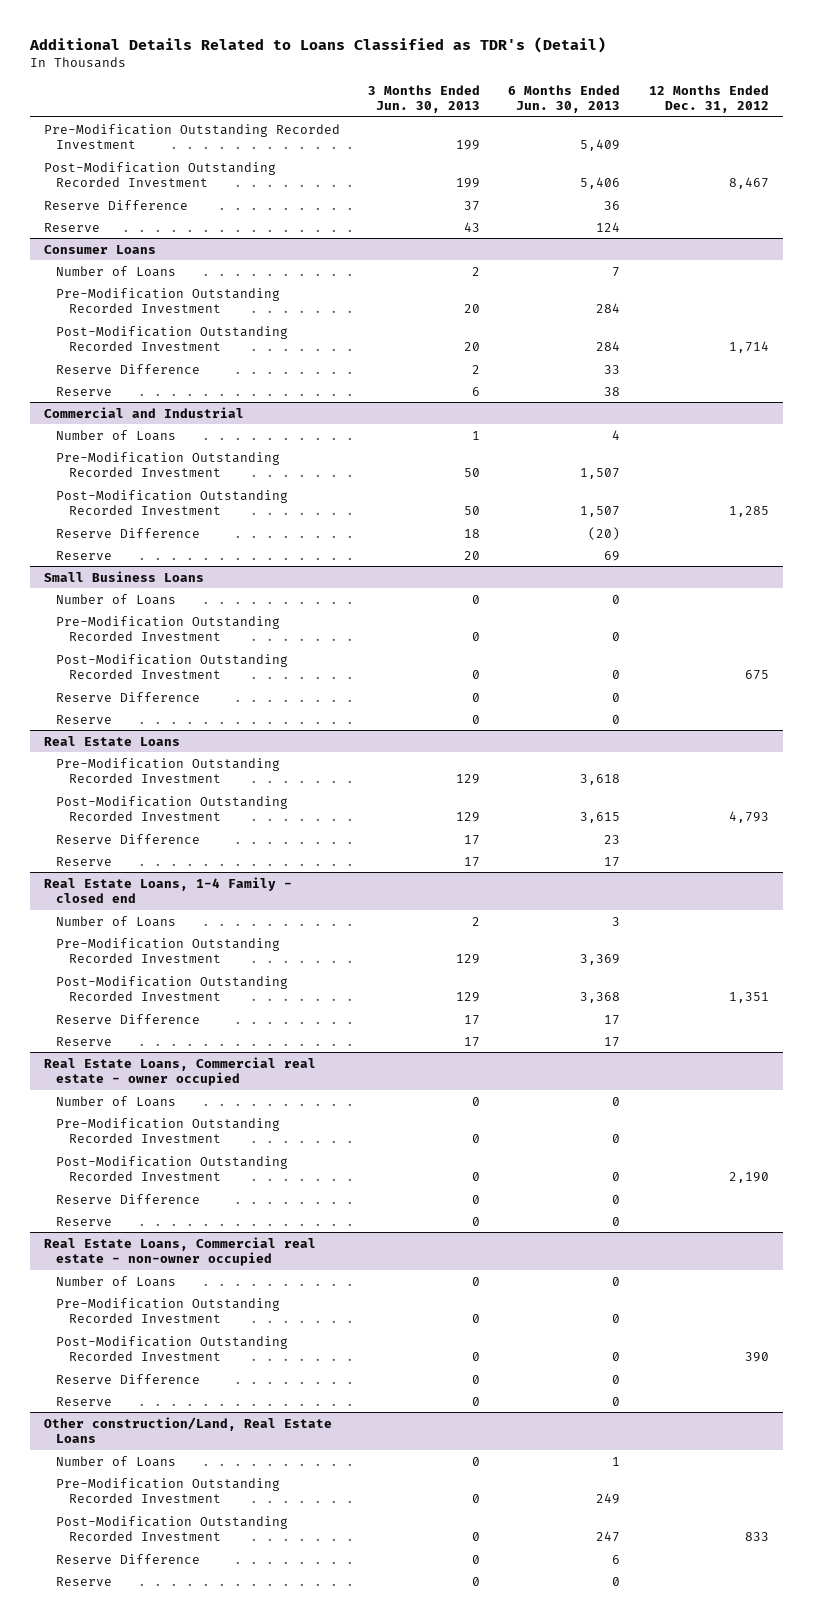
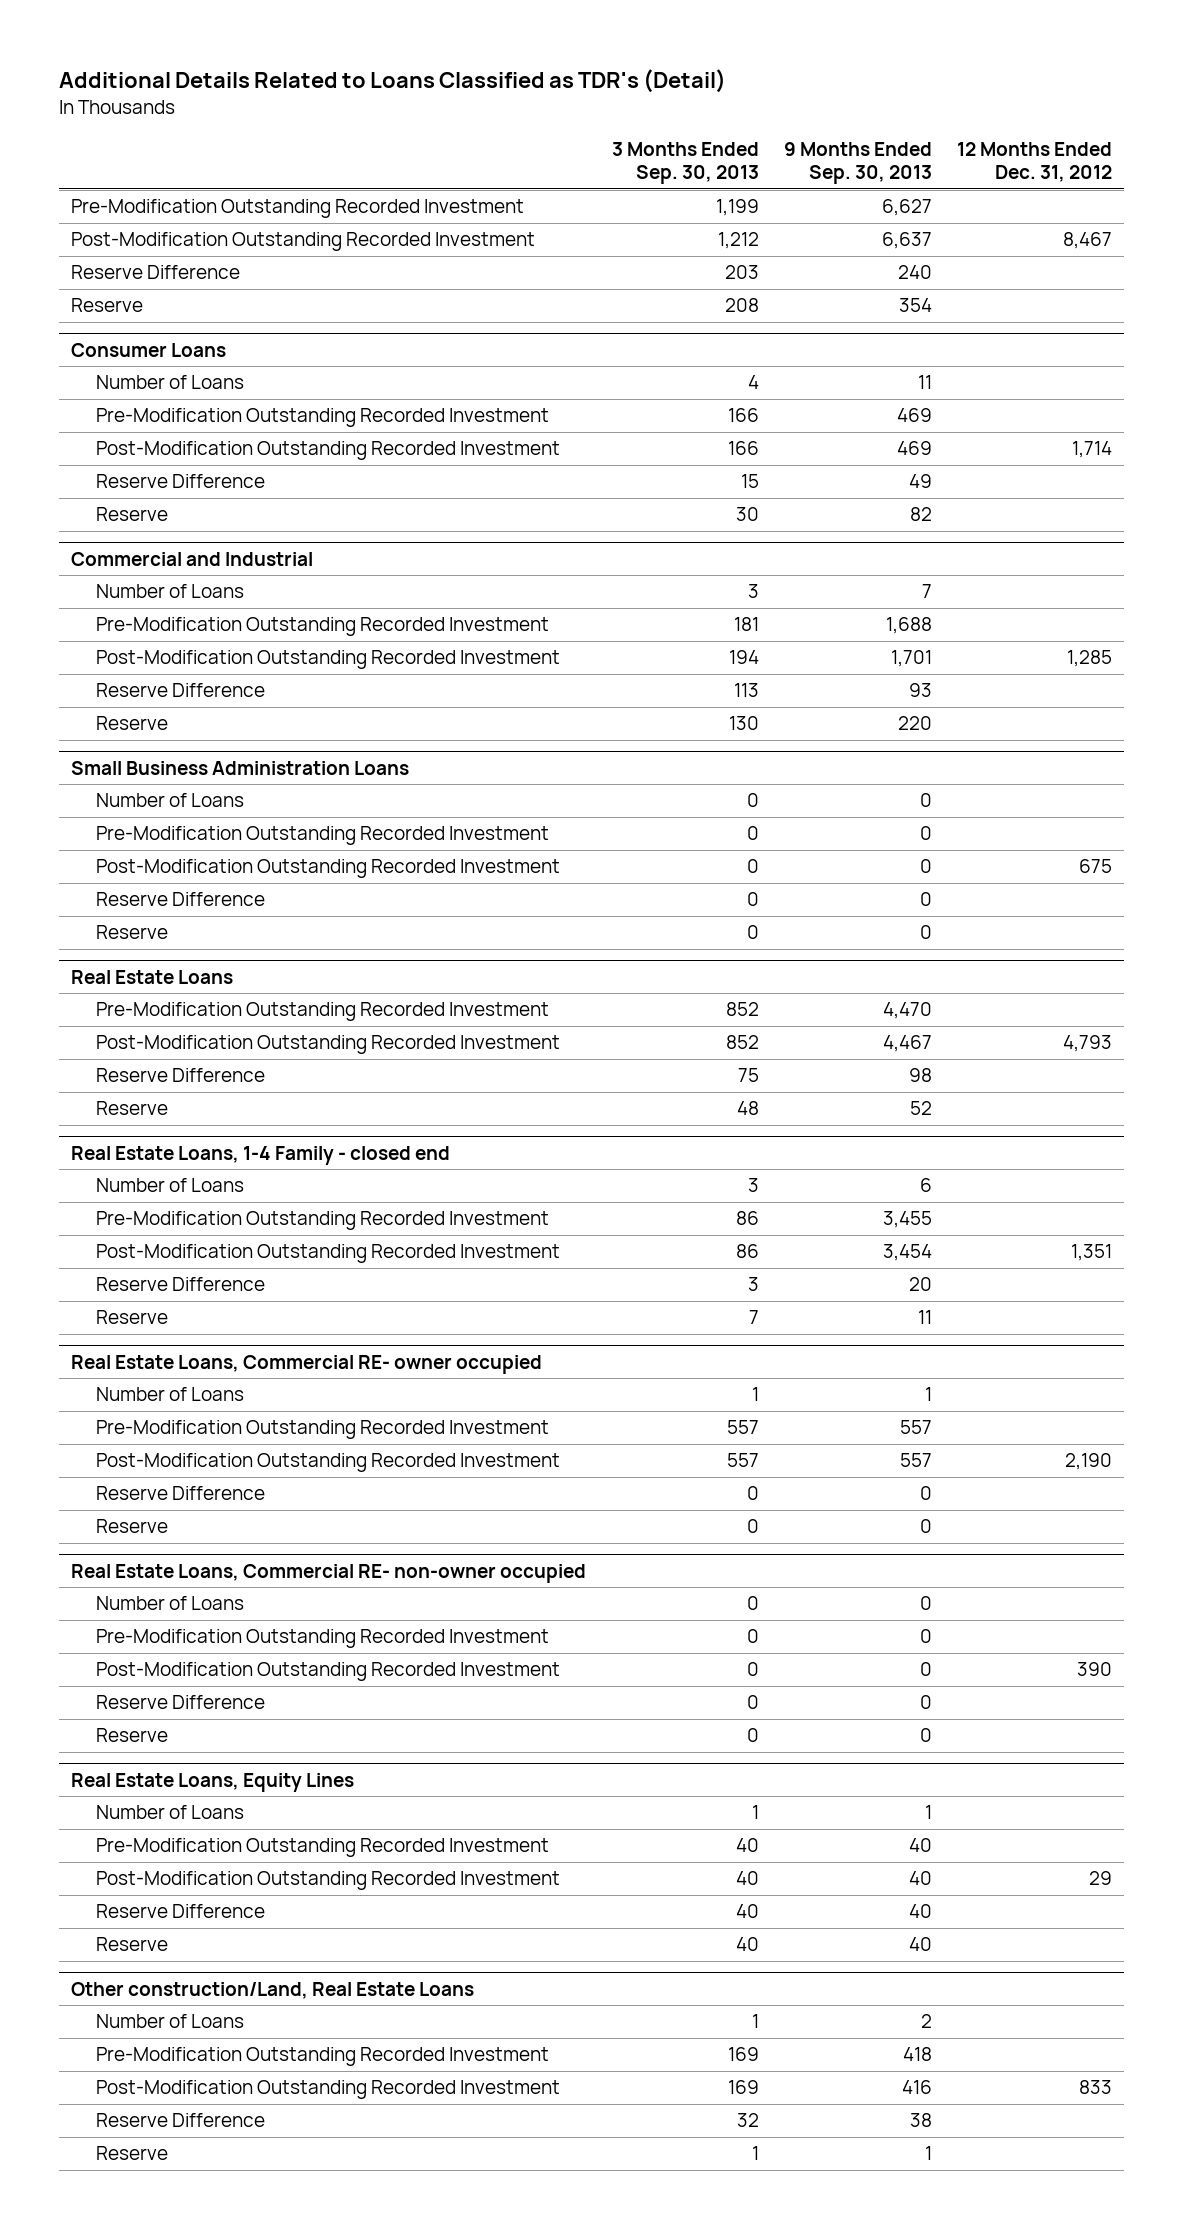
- | 3 Months Ended Jun. 30, 2013 | 6 Months Ended Jun. 30, 2013 | 12 Months Ended Dec. 31, 2012
+ | 3 Months Ended Sep. 30, 2013 | 9 Months Ended Sep. 30, 2013 | 12 Months Ended Dec. 31, 2012
- Small Business Loans
+ Small Business Administration Loans
- Real Estate Loans, Commercial real estate - owner occupied
+ Real Estate Loans, Commercial RE- owner occupied
- Real Estate Loans, Commercial real estate - non-owner occupied
+ Real Estate Loans, Commercial RE- non-owner occupied
+ Real Estate Loans, Equity Lines
+ Number of Loans | 1 | 1 |
+ Pre-Modification Outstanding Recorded Investment | 40 | 40 |
+ Post-Modification Outstanding Recorded Investment | 40 | 40 | 29
+ Reserve Difference | 40 | 40 |
+ Reserve | 40 | 40 |

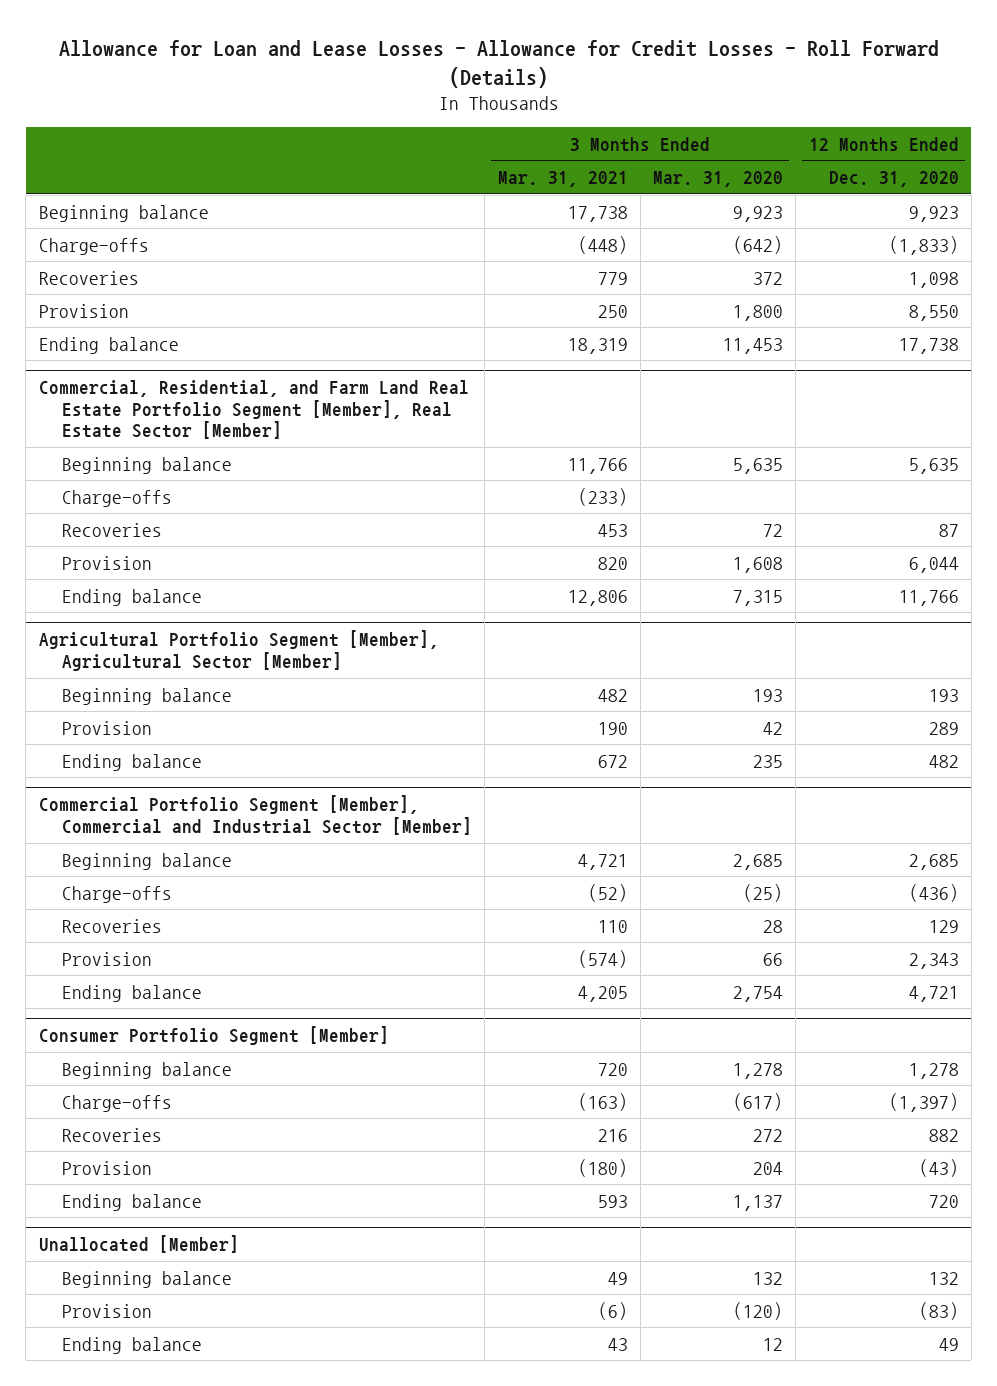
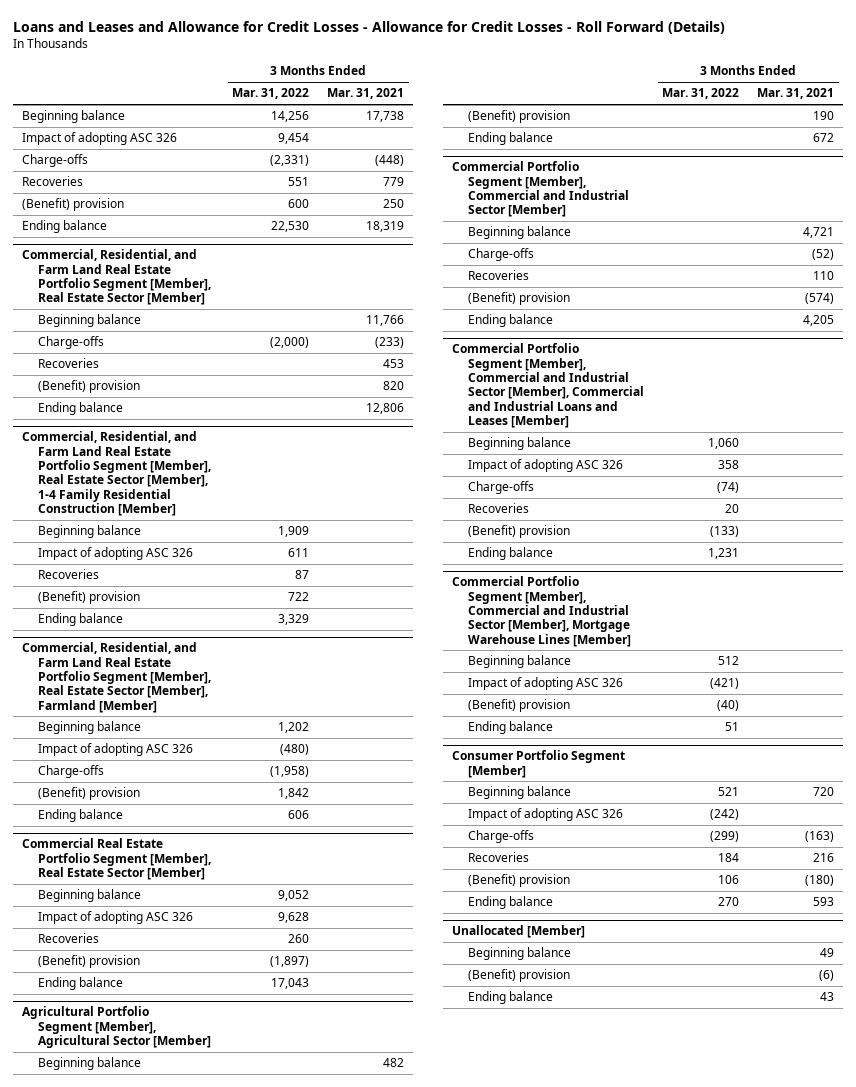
- Allowance for Loan and Lease Losses - Allowance for Credit Losses - Roll Forward (Details)
+ Loans and Leases and Allowance for Credit Losses - Allowance for Credit Losses - Roll Forward (Details)
- | 3 Months Ended Mar. 31, 2021 | 3 Months Ended Mar. 31, 2020 | 12 Months Ended Dec. 31, 2020
+ | 3 Months Ended Mar. 31, 2022 | 3 Months Ended Mar. 31, 2021
+ Impact of adopting ASC 326 | 9,454 |
- Provision | 250 | 1,800 | 8,550
+ (Benefit) provision | 600 | 250
@ Commercial, Residential, and Farm Land Real Estate Portfolio Segment [Member], Real Estate Sector [Member]
- Provision | 820 | 1,608 | 6,044
+ (Benefit) provision | | 820
+ Commercial, Residential, and Farm Land Real Estate Portfolio Segment [Member], Real Estate Sector [Member], 1-4 Family Residential Construction [Member]
+ Beginning balance | 1,909 |
+ Impact of adopting ASC 326 | 611 |
+ Recoveries | 87 |
+ (Benefit) provision | 722 |
+ Ending balance | 3,329 |
+ Commercial, Residential, and Farm Land Real Estate Portfolio Segment [Member], Real Estate Sector [Member], Farmland [Member]
+ Beginning balance | 1,202 |
+ Impact of adopting ASC 326 | (480) |
+ Charge-offs | (1,958) |
+ (Benefit) provision | 1,842 |
+ Ending balance | 606 |
+ Commercial Real Estate Portfolio Segment [Member], Real Estate Sector [Member]
+ Beginning balance | 9,052 |
+ Impact of adopting ASC 326 | 9,628 |
+ Recoveries | 260 |
+ (Benefit) provision | (1,897) |
+ Ending balance | 17,043 |
@ Agricultural Portfolio Segment [Member], Agricultural Sector [Member]
- Provision | 190 | 42 | 289
+ (Benefit) provision | | 190
@ Commercial Portfolio Segment [Member], Commercial and Industrial Sector [Member]
- Provision | (574) | 66 | 2,343
+ (Benefit) provision | | (574)
+ Commercial Portfolio Segment [Member], Commercial and Industrial Sector [Member], Commercial and Industrial Loans and Leases [Member]
+ Beginning balance | 1,060 |
+ Impact of adopting ASC 326 | 358 |
+ Charge-offs | (74) |
+ Recoveries | 20 |
+ (Benefit) provision | (133) |
+ Ending balance | 1,231 |
+ Commercial Portfolio Segment [Member], Commercial and Industrial Sector [Member], Mortgage Warehouse Lines [Member]
+ Beginning balance | 512 |
+ Impact of adopting ASC 326 | (421) |
+ (Benefit) provision | (40) |
+ Ending balance | 51 |
@ Consumer Portfolio Segment [Member]
+ Impact of adopting ASC 326 | (242) |
- Provision | (180) | 204 | (43)
+ (Benefit) provision | 106 | (180)
@ Unallocated [Member]
- Provision | (6) | (120) | (83)
+ (Benefit) provision | | (6)

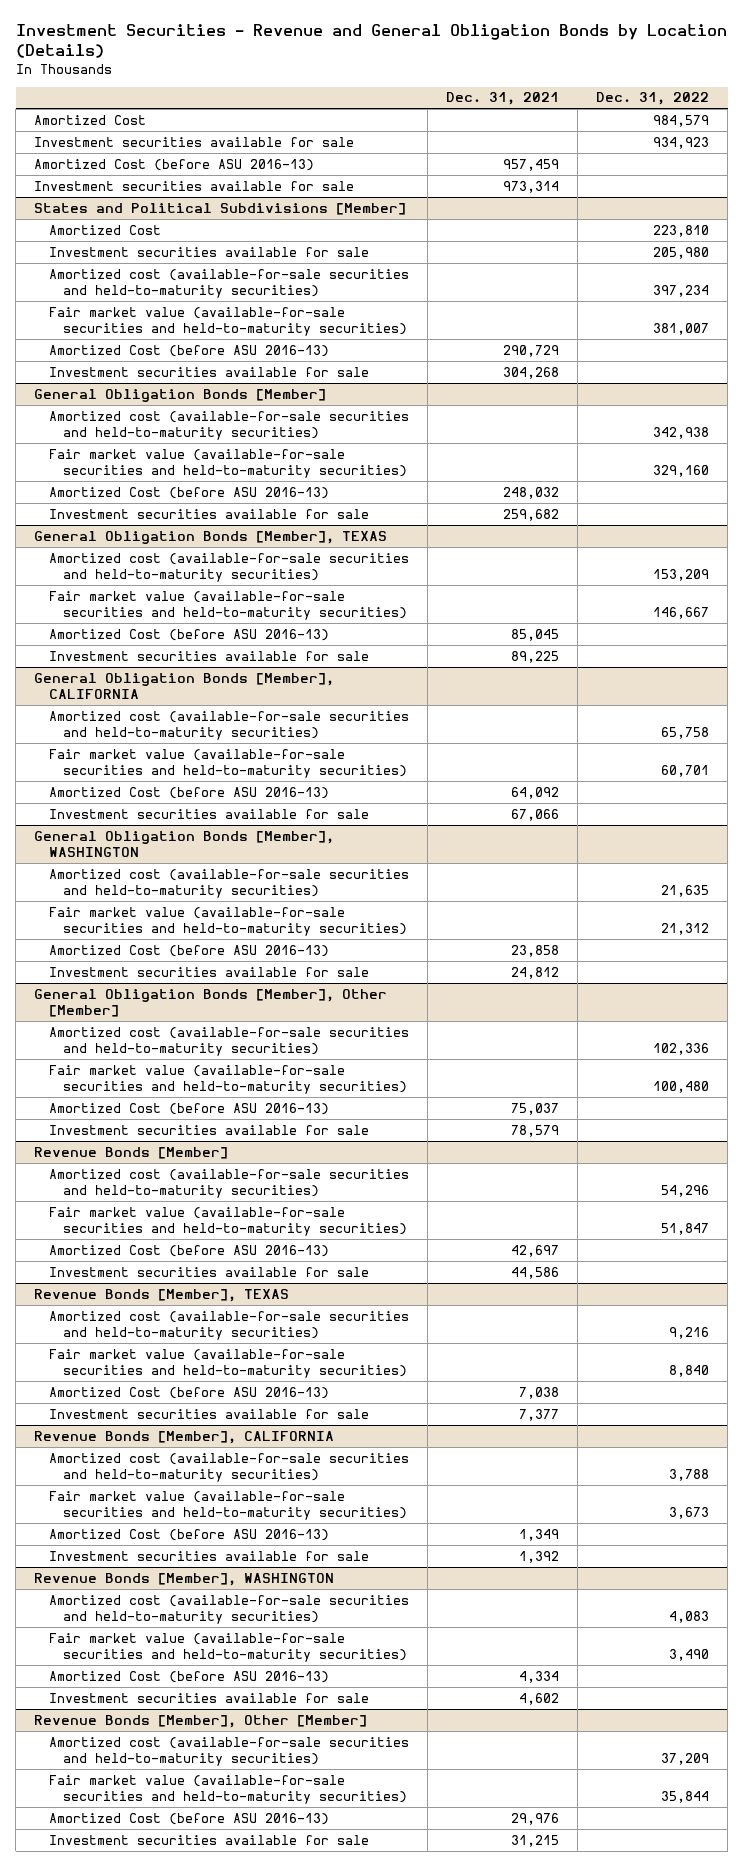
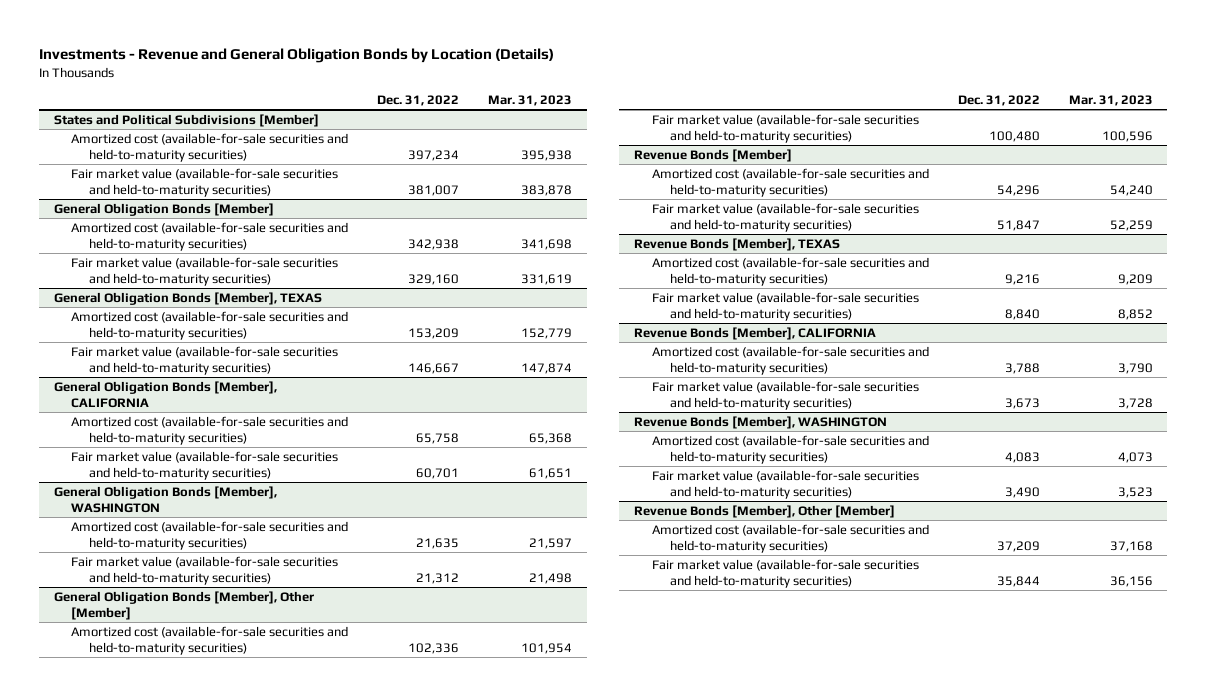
- Investment Securities - Revenue and General Obligation Bonds by Location (Details)
+ Investments - Revenue and General Obligation Bonds by Location (Details)
- | Dec. 31, 2021 | Dec. 31, 2022
+ | Dec. 31, 2022 | Mar. 31, 2023
- Amortized Cost | | 984,579
- Investment securities available for sale | | 934,923
- Amortized Cost (before ASU 2016-13) | 957,459 |
- Investment securities available for sale | 973,314 |
@ States and Political Subdivisions [Member]
- Amortized Cost | | 223,810
- Investment securities available for sale | | 205,980
- Amortized Cost (before ASU 2016-13) | 290,729 |
- Investment securities available for sale | 304,268 |
@ General Obligation Bonds [Member]
- Amortized Cost (before ASU 2016-13) | 248,032 |
- Investment securities available for sale | 259,682 |
@ General Obligation Bonds [Member], TEXAS
- Amortized Cost (before ASU 2016-13) | 85,045 |
- Investment securities available for sale | 89,225 |
@ General Obligation Bonds [Member], CALIFORNIA
- Amortized Cost (before ASU 2016-13) | 64,092 |
- Investment securities available for sale | 67,066 |
@ General Obligation Bonds [Member], WASHINGTON
- Amortized Cost (before ASU 2016-13) | 23,858 |
- Investment securities available for sale | 24,812 |
@ General Obligation Bonds [Member], Other [Member]
- Amortized Cost (before ASU 2016-13) | 75,037 |
- Investment securities available for sale | 78,579 |
@ Revenue Bonds [Member]
- Amortized Cost (before ASU 2016-13) | 42,697 |
- Investment securities available for sale | 44,586 |
@ Revenue Bonds [Member], TEXAS
- Amortized Cost (before ASU 2016-13) | 7,038 |
- Investment securities available for sale | 7,377 |
@ Revenue Bonds [Member], CALIFORNIA
- Amortized Cost (before ASU 2016-13) | 1,349 |
- Investment securities available for sale | 1,392 |
@ Revenue Bonds [Member], WASHINGTON
- Amortized Cost (before ASU 2016-13) | 4,334 |
- Investment securities available for sale | 4,602 |
@ Revenue Bonds [Member], Other [Member]
- Amortized Cost (before ASU 2016-13) | 29,976 |
- Investment securities available for sale | 31,215 |

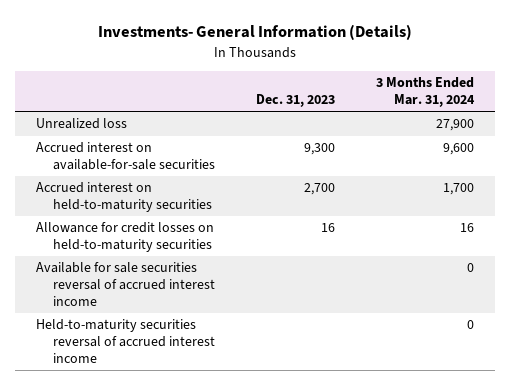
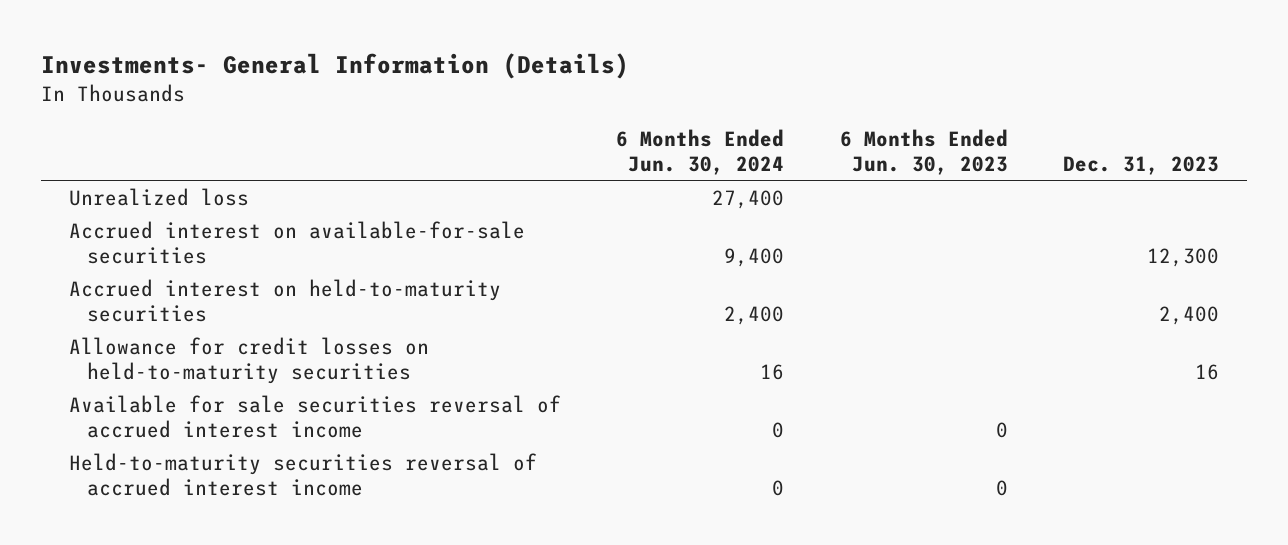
- | Dec. 31, 2023 | 3 Months Ended Mar. 31, 2024
+ | 6 Months Ended Jun. 30, 2024 | 6 Months Ended Jun. 30, 2023 | Dec. 31, 2023
- Accrued interest on available-for-sale securities | 9,300 | 9,600
- Accrued interest on held-to-maturity securities | 2,700 | 1,700
+ Accrued interest on available-for-sale securities | 9,400 | | 12,300
+ Accrued interest on held-to-maturity securities | 2,400 | | 2,400

